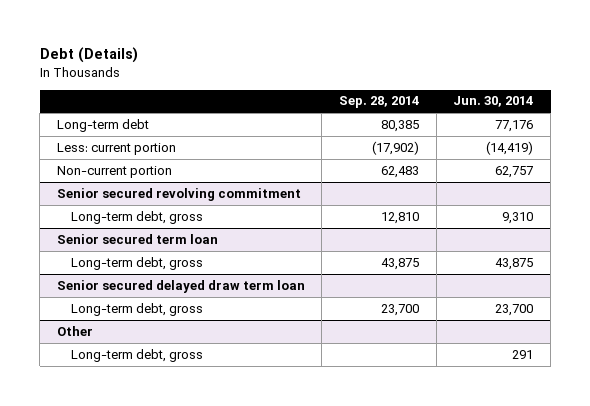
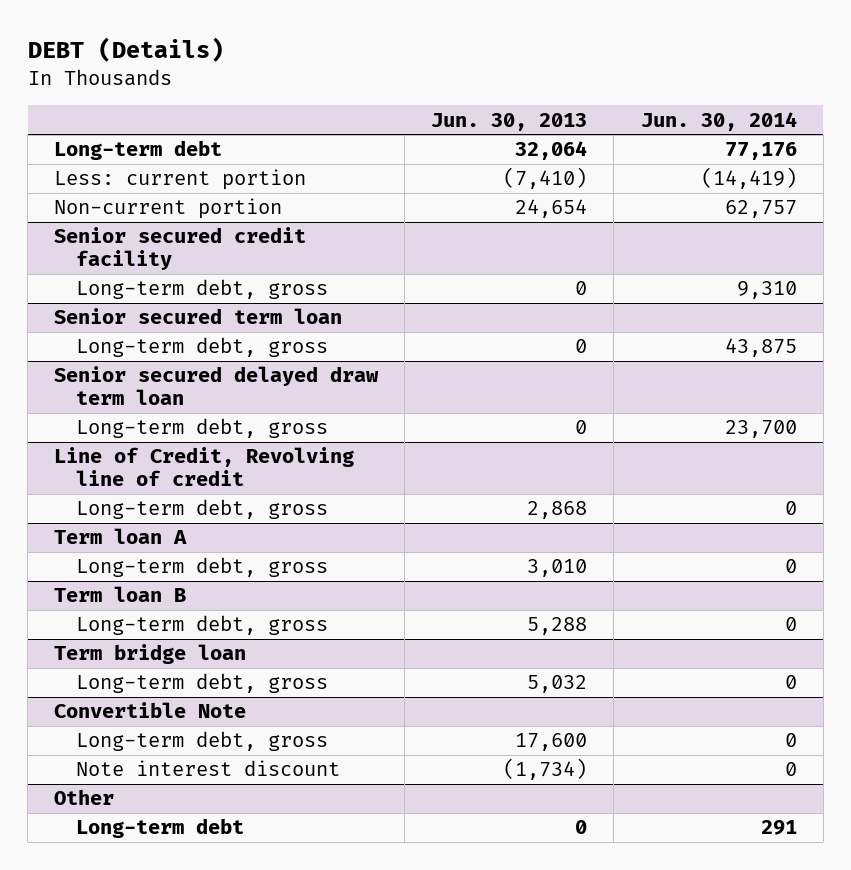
- Debt (Details)
+ DEBT (Details)
- | Sep. 28, 2014 | Jun. 30, 2014
+ | Jun. 30, 2013 | Jun. 30, 2014
- Senior secured revolving commitment
+ Senior secured credit facility
+ Line of Credit, Revolving line of credit
+ Long-term debt, gross | 2,868 | 0
+ Term loan A
+ Long-term debt, gross | 3,010 | 0
+ Term loan B
+ Long-term debt, gross | 5,288 | 0
+ Term bridge loan
+ Long-term debt, gross | 5,032 | 0
+ Convertible Note
+ Long-term debt, gross | 17,600 | 0
+ Note interest discount | (1,734) | 0
@ Other
- Long-term debt, gross | | 291
+ Long-term debt | 0 | 291

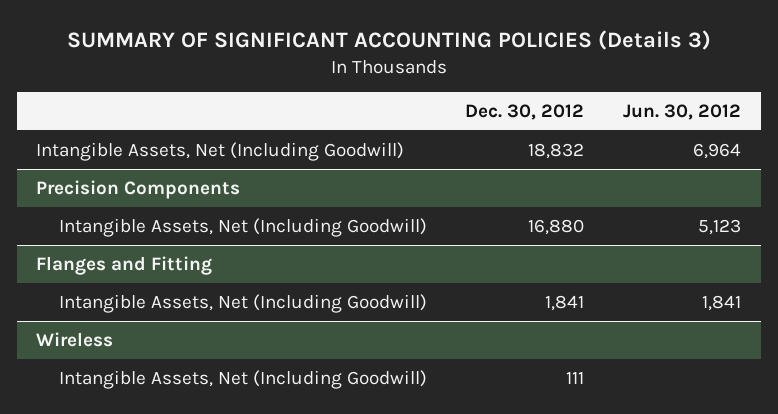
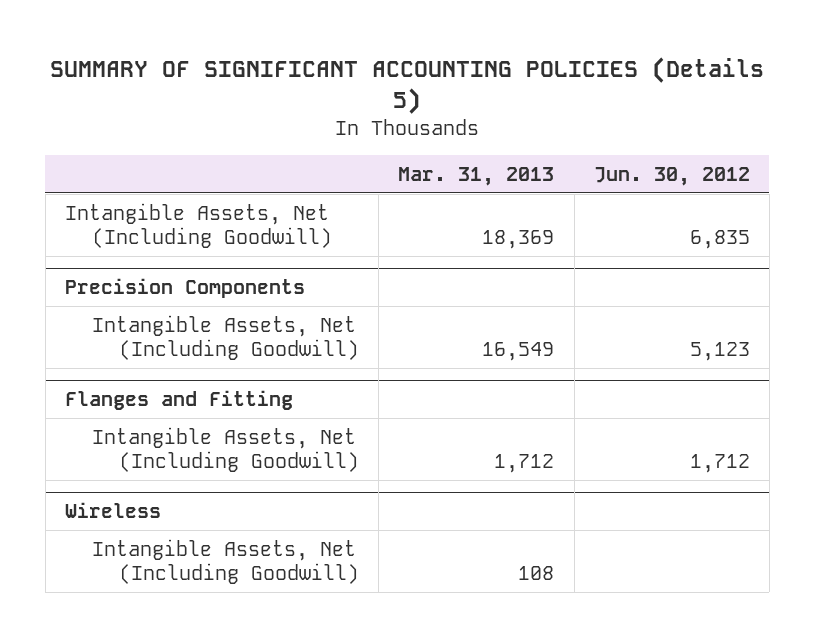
- SUMMARY OF SIGNIFICANT ACCOUNTING POLICIES (Details 3)
+ SUMMARY OF SIGNIFICANT ACCOUNTING POLICIES (Details 5)
- | Dec. 30, 2012 | Jun. 30, 2012
+ | Mar. 31, 2013 | Jun. 30, 2012
- Intangible Assets, Net (Including Goodwill) | 18,832 | 6,964
+ Intangible Assets, Net (Including Goodwill) | 18,369 | 6,835
@ Flanges and Fitting
- Intangible Assets, Net (Including Goodwill) | 1,841 | 1,841
+ Intangible Assets, Net (Including Goodwill) | 1,712 | 1,712

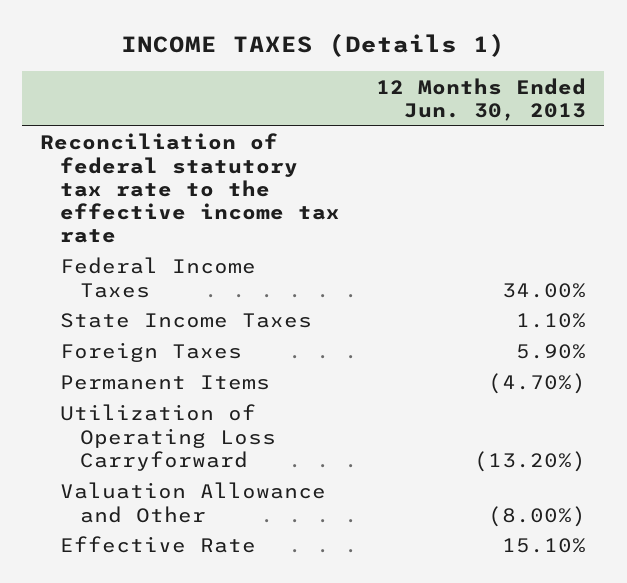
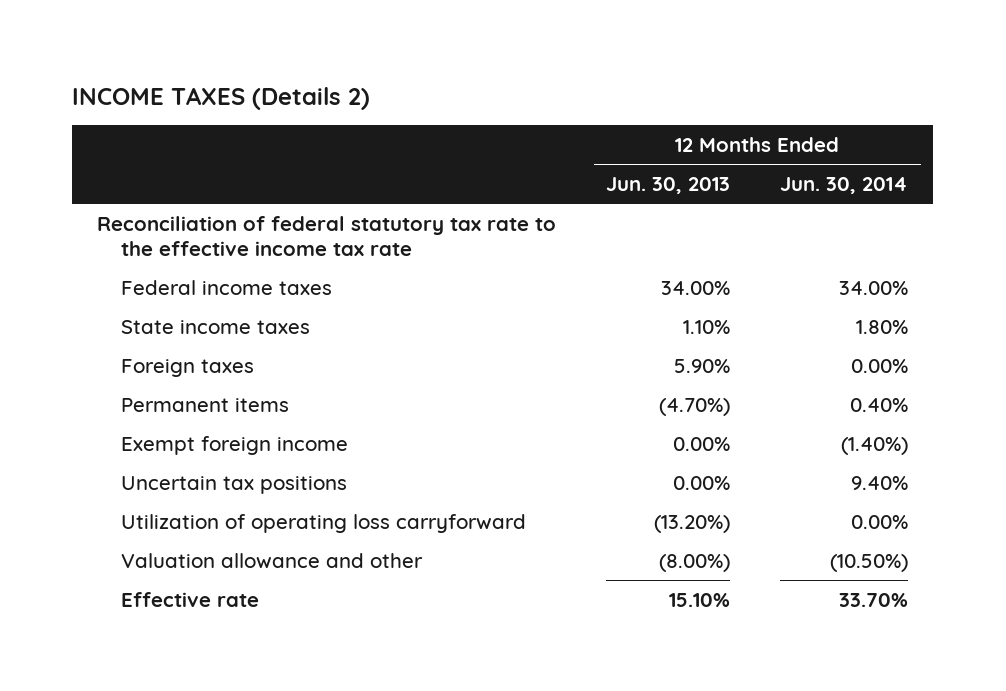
- INCOME TAXES (Details 1)
+ INCOME TAXES (Details 2)
- | 12 Months Ended Jun. 30, 2013
+ | 12 Months Ended Jun. 30, 2013 | 12 Months Ended Jun. 30, 2014
- Federal Income Taxes | 34.00%
- State Income Taxes | 1.10%
- Foreign Taxes | 5.90%
- Permanent Items | (4.70%)
- Utilization of Operating Loss Carryforward | (13.20%)
- Valuation Allowance and Other | (8.00%)
- Effective Rate | 15.10%
+ Federal income taxes | 34.00% | 34.00%
+ State income taxes | 1.10% | 1.80%
+ Foreign taxes | 5.90% | 0.00%
+ Permanent items | (4.70%) | 0.40%
+ Exempt foreign income | 0.00% | (1.40%)
+ Uncertain tax positions | 0.00% | 9.40%
+ Utilization of operating loss carryforward | (13.20%) | 0.00%
+ Valuation allowance and other | (8.00%) | (10.50%)
+ Effective rate | 15.10% | 33.70%

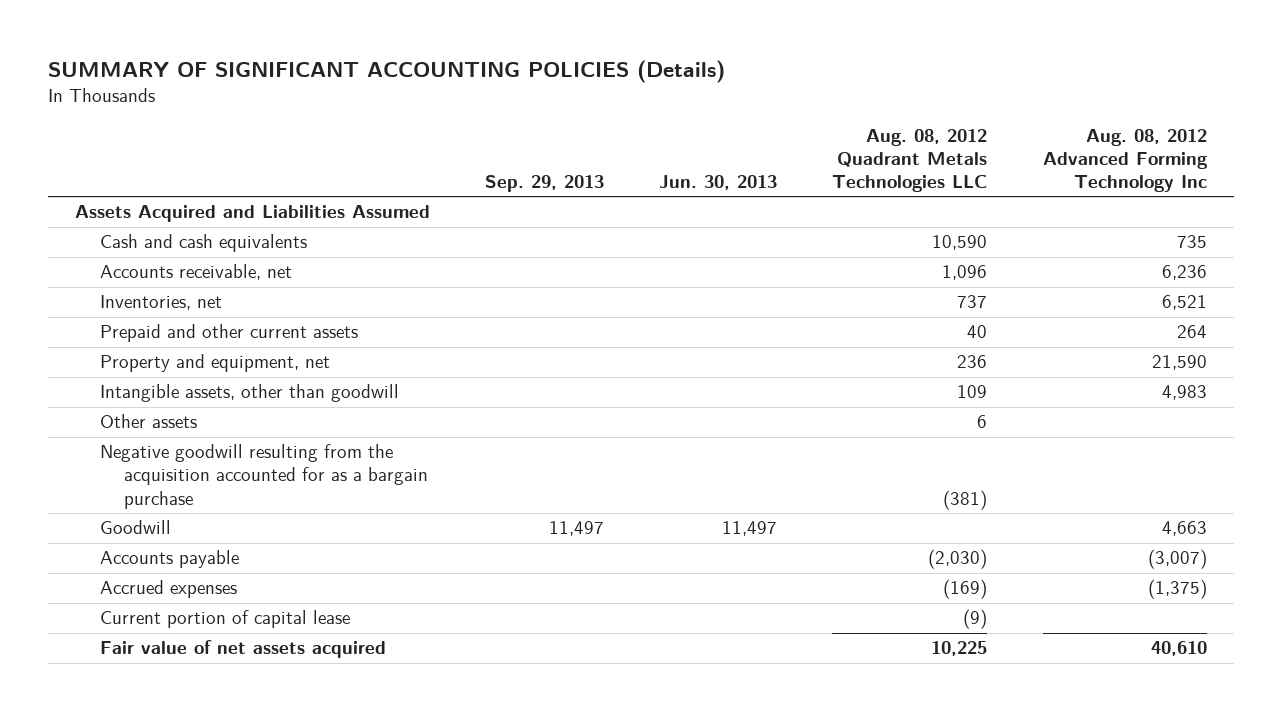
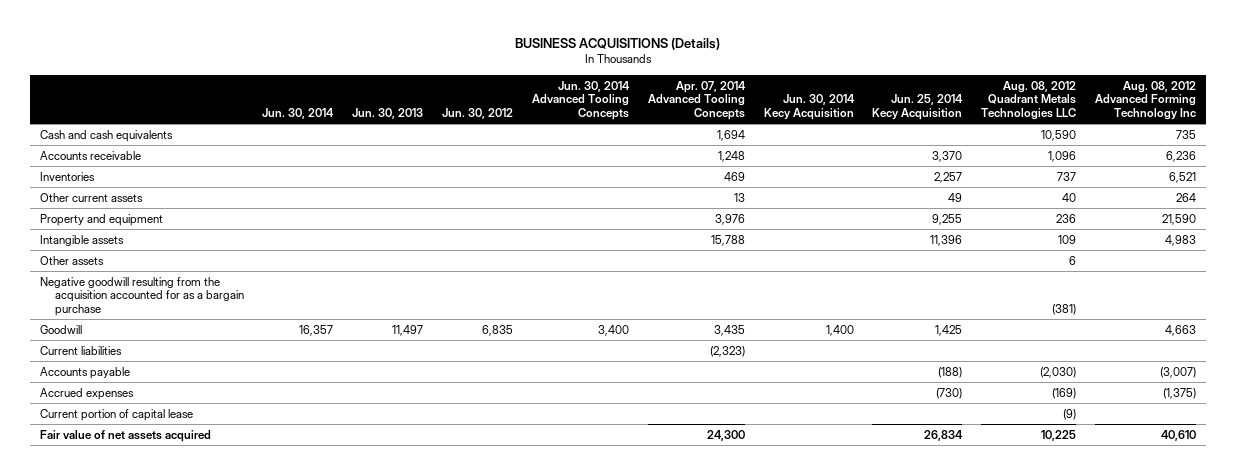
- SUMMARY OF SIGNIFICANT ACCOUNTING POLICIES (Details)
+ BUSINESS ACQUISITIONS (Details)
- | Sep. 29, 2013 | Jun. 30, 2013 | Aug. 08, 2012 Quadrant Metals Technologies LLC | Aug. 08, 2012 Advanced Forming Technology Inc
+ | Jun. 30, 2014 | Jun. 30, 2013 | Jun. 30, 2012 | Jun. 30, 2014 Advanced Tooling Concepts | Apr. 07, 2014 Advanced Tooling Concepts | Jun. 30, 2014 Kecy Acquisition | Jun. 25, 2014 Kecy Acquisition | Aug. 08, 2012 Quadrant Metals Technologies LLC | Aug. 08, 2012 Advanced Forming Technology Inc
- Assets Acquired and Liabilities Assumed
- Accounts receivable, net | | | 1,096 | 6,236
- Inventories, net | | | 737 | 6,521
- Prepaid and other current assets | | | 40 | 264
- Property and equipment, net | | | 236 | 21,590
- Intangible assets, other than goodwill | | | 109 | 4,983
+ Accounts receivable | | | | | 1,248 | | 3,370 | 1,096 | 6,236
+ Inventories | | | | | 469 | | 2,257 | 737 | 6,521
+ Other current assets | | | | | 13 | | 49 | 40 | 264
+ Property and equipment | | | | | 3,976 | | 9,255 | 236 | 21,590
+ Intangible assets | | | | | 15,788 | | 11,396 | 109 | 4,983
+ Current liabilities | | | | | (2,323) | | | |

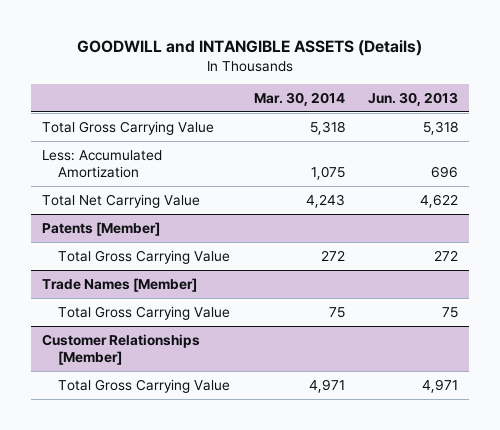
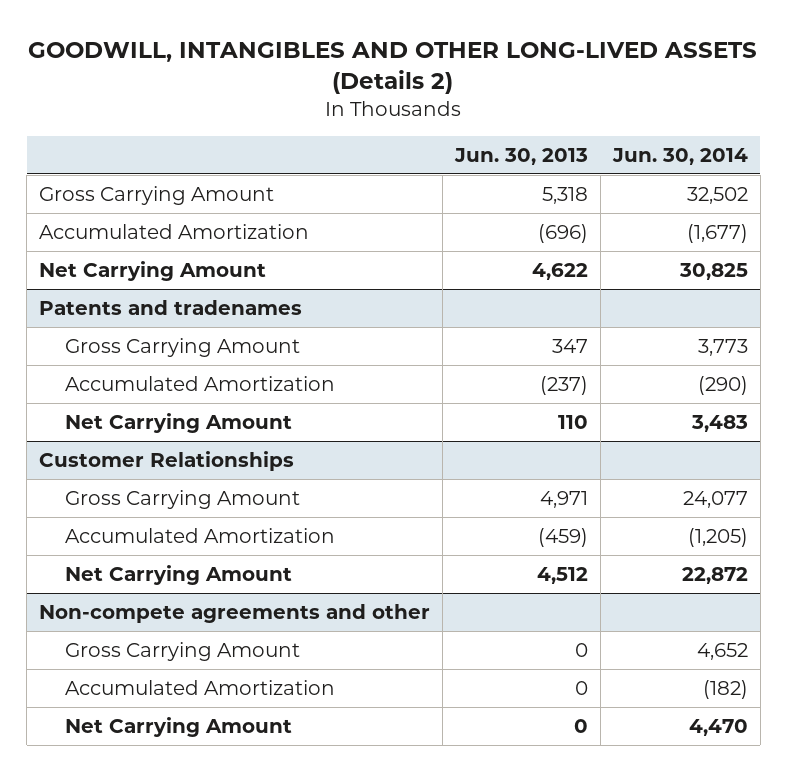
- GOODWILL and INTANGIBLE ASSETS (Details)
+ GOODWILL, INTANGIBLES AND OTHER LONG-LIVED ASSETS (Details 2)
- | Mar. 30, 2014 | Jun. 30, 2013
+ | Jun. 30, 2013 | Jun. 30, 2014
- Total Gross Carrying Value | 5,318 | 5,318
- Less: Accumulated Amortization | 1,075 | 696
- Total Net Carrying Value | 4,243 | 4,622
- Patents [Member]
- Total Gross Carrying Value | 272 | 272
- Trade Names [Member]
- Total Gross Carrying Value | 75 | 75
- Customer Relationships [Member]
- Total Gross Carrying Value | 4,971 | 4,971
+ Gross Carrying Amount | 5,318 | 32,502
+ Accumulated Amortization | (696) | (1,677)
+ Net Carrying Amount | 4,622 | 30,825
+ Patents and tradenames
+ Gross Carrying Amount | 347 | 3,773
+ Accumulated Amortization | (237) | (290)
+ Net Carrying Amount | 110 | 3,483
+ Customer Relationships
+ Gross Carrying Amount | 4,971 | 24,077
+ Accumulated Amortization | (459) | (1,205)
+ Net Carrying Amount | 4,512 | 22,872
+ Non-compete agreements and other
+ Gross Carrying Amount | 0 | 4,652
+ Accumulated Amortization | 0 | (182)
+ Net Carrying Amount | 0 | 4,470

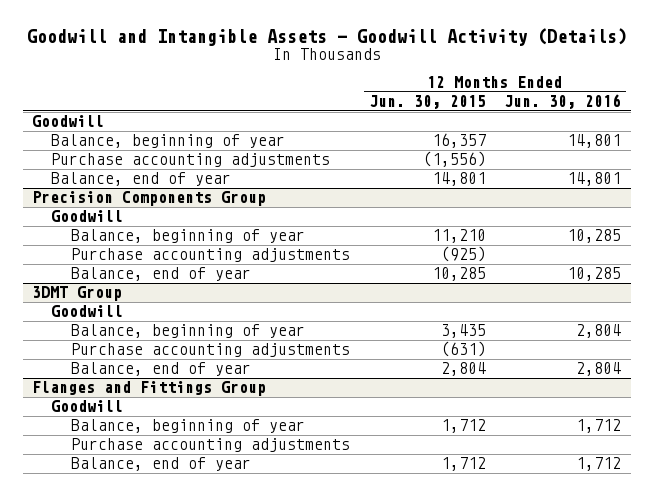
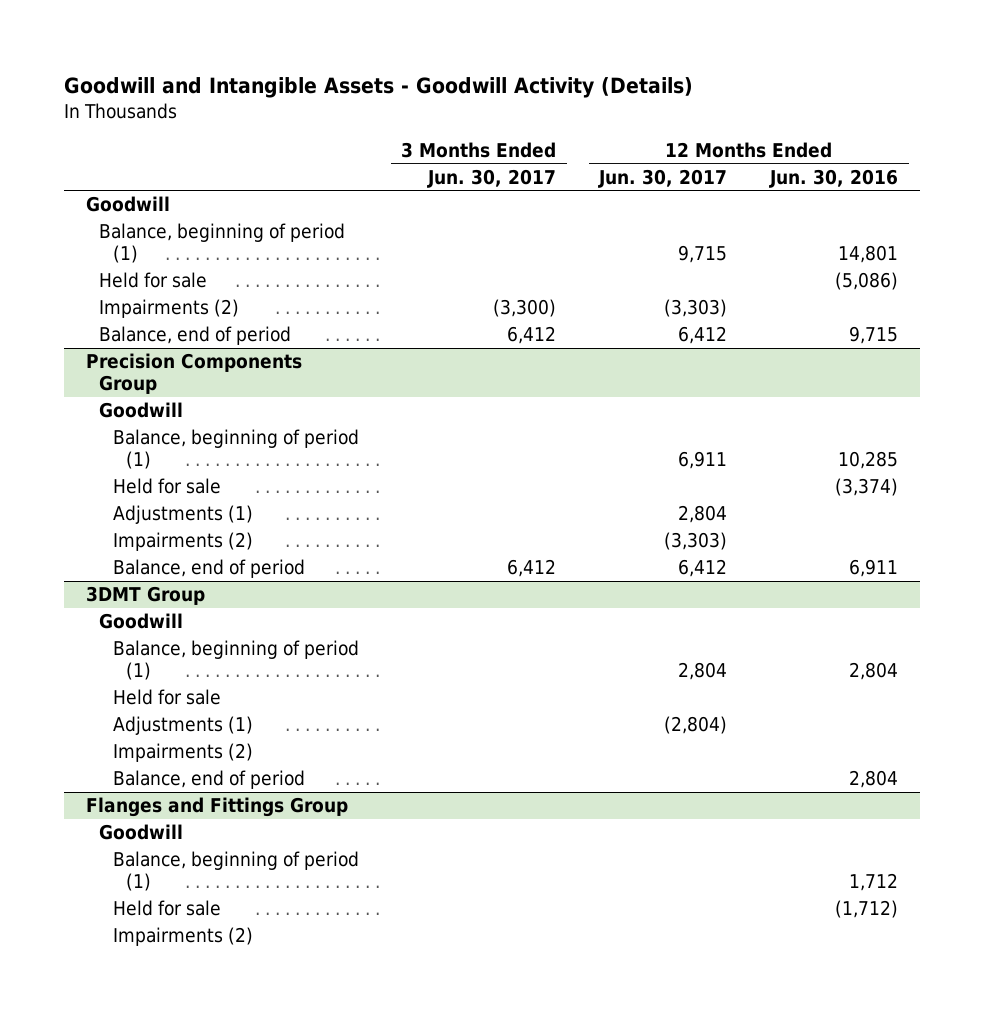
- | 12 Months Ended Jun. 30, 2015 | 12 Months Ended Jun. 30, 2016
+ | 3 Months Ended Jun. 30, 2017 | 12 Months Ended Jun. 30, 2017 | 12 Months Ended Jun. 30, 2016
- Balance, beginning of year | 16,357 | 14,801
- Purchase accounting adjustments | (1,556) |
- Balance, end of year | 14,801 | 14,801
+ Balance, beginning of period (1) | | 9,715 | 14,801
+ Held for sale | | | (5,086)
+ Impairments (2) | (3,300) | (3,303) |
+ Balance, end of period | 6,412 | 6,412 | 9,715
@ Precision Components Group
- Balance, beginning of year | 11,210 | 10,285
- Purchase accounting adjustments | (925) |
- Balance, end of year | 10,285 | 10,285
+ Balance, beginning of period (1) | | 6,911 | 10,285
+ Held for sale | | | (3,374)
+ Adjustments (1) | | 2,804 |
+ Impairments (2) | | (3,303) |
+ Balance, end of period | 6,412 | 6,412 | 6,911
@ 3DMT Group
- Balance, beginning of year | 3,435 | 2,804
- Purchase accounting adjustments | (631) |
- Balance, end of year | 2,804 | 2,804
+ Balance, beginning of period (1) | | 2,804 | 2,804
+ Held for sale
+ Adjustments (1) | | (2,804) |
+ Impairments (2)
+ Balance, end of period | | | 2,804
@ Flanges and Fittings Group
- Balance, beginning of year | 1,712 | 1,712
- Purchase accounting adjustments
- Balance, end of year | 1,712 | 1,712
+ Balance, beginning of period (1) | | | 1,712
+ Held for sale | | | (1,712)
+ Impairments (2)

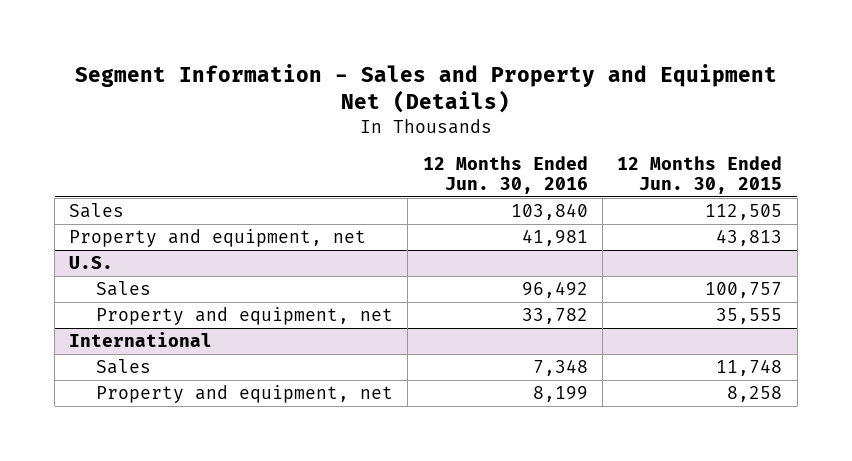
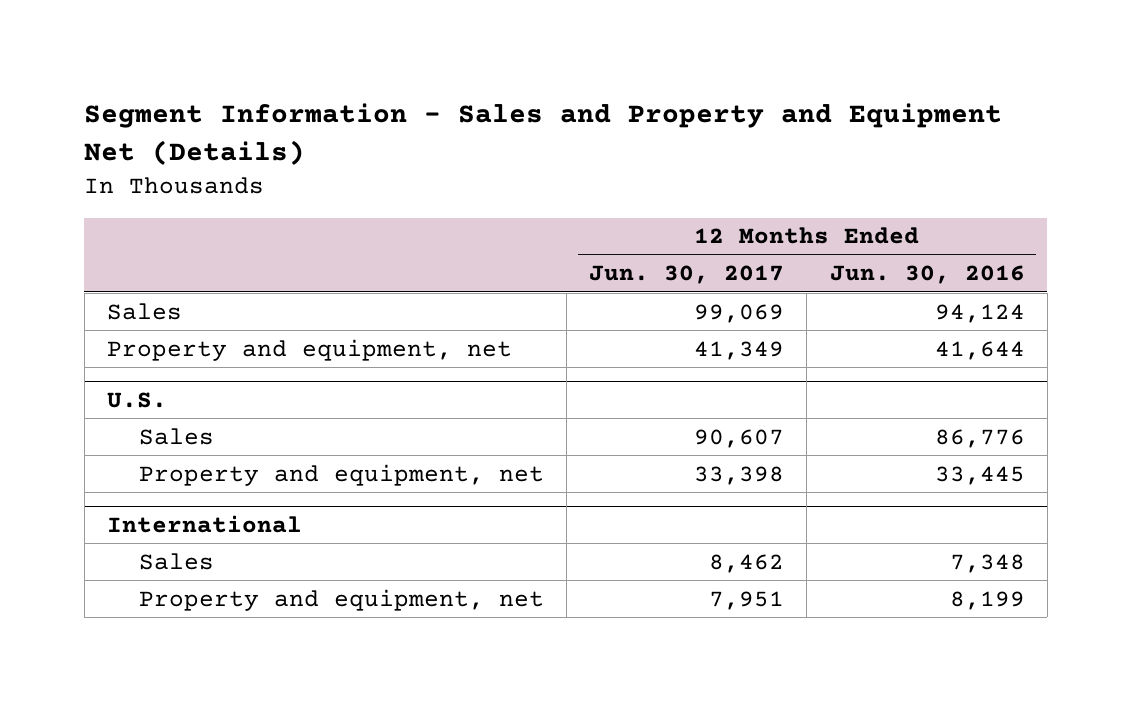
- | 12 Months Ended Jun. 30, 2016 | 12 Months Ended Jun. 30, 2015
+ | 12 Months Ended Jun. 30, 2017 | 12 Months Ended Jun. 30, 2016
- Sales | 103,840 | 112,505
- Property and equipment, net | 41,981 | 43,813
+ Sales | 99,069 | 94,124
+ Property and equipment, net | 41,349 | 41,644
@ U.S.
- Sales | 96,492 | 100,757
- Property and equipment, net | 33,782 | 35,555
+ Sales | 90,607 | 86,776
+ Property and equipment, net | 33,398 | 33,445

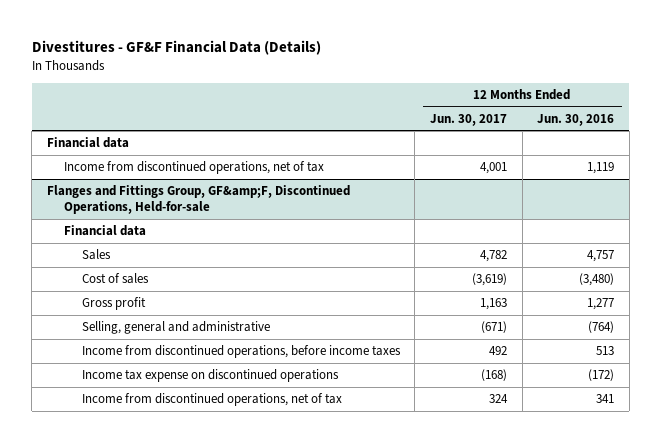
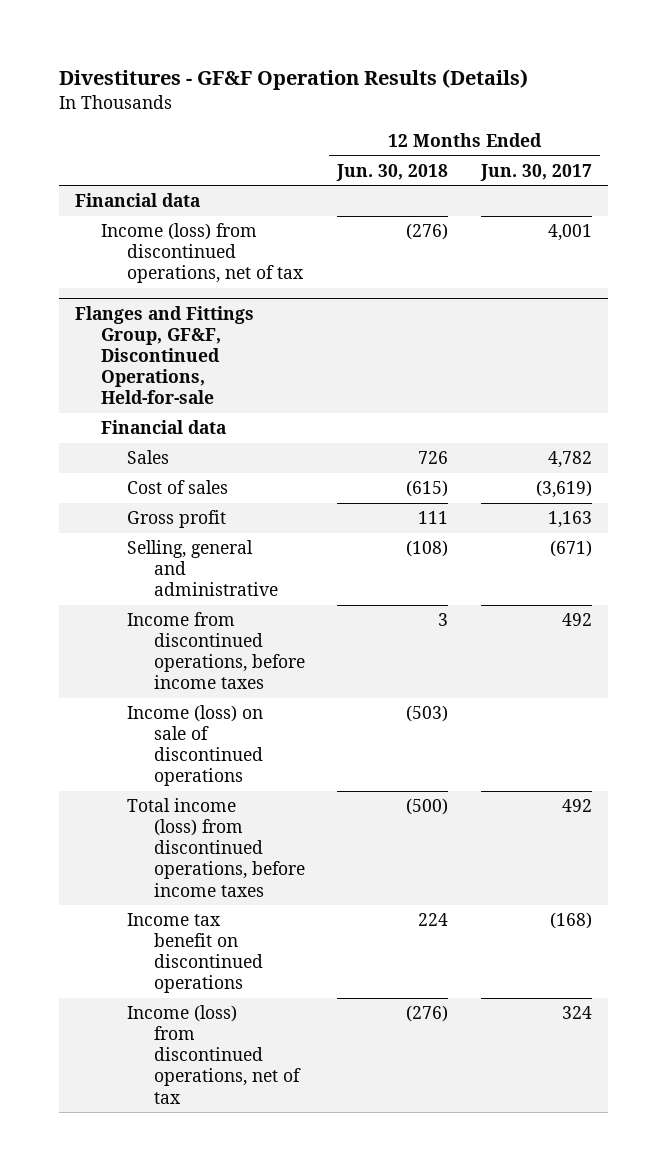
- Divestitures - GF&F Financial Data (Details)
+ Divestitures - GF&F Operation Results (Details)
- | 12 Months Ended Jun. 30, 2017 | 12 Months Ended Jun. 30, 2016
+ | 12 Months Ended Jun. 30, 2018 | 12 Months Ended Jun. 30, 2017
- Income from discontinued operations, net of tax | 4,001 | 1,119
- Flanges and Fittings Group, GF&amp;F, Discontinued Operations, Held-for-sale
+ Income (loss) from discontinued operations, net of tax | (276) | 4,001
+ Flanges and Fittings Group, GF&F, Discontinued Operations, Held-for-sale
- Income tax expense on discontinued operations | (168) | (172)
- Income from discontinued operations, net of tax | 324 | 341
+ Income (loss) on sale of discontinued operations | (503) |
+ Total income (loss) from discontinued operations, before income taxes | (500) | 492
+ Income tax benefit on discontinued operations | 224 | (168)
+ Income (loss) from discontinued operations, net of tax | (276) | 324

